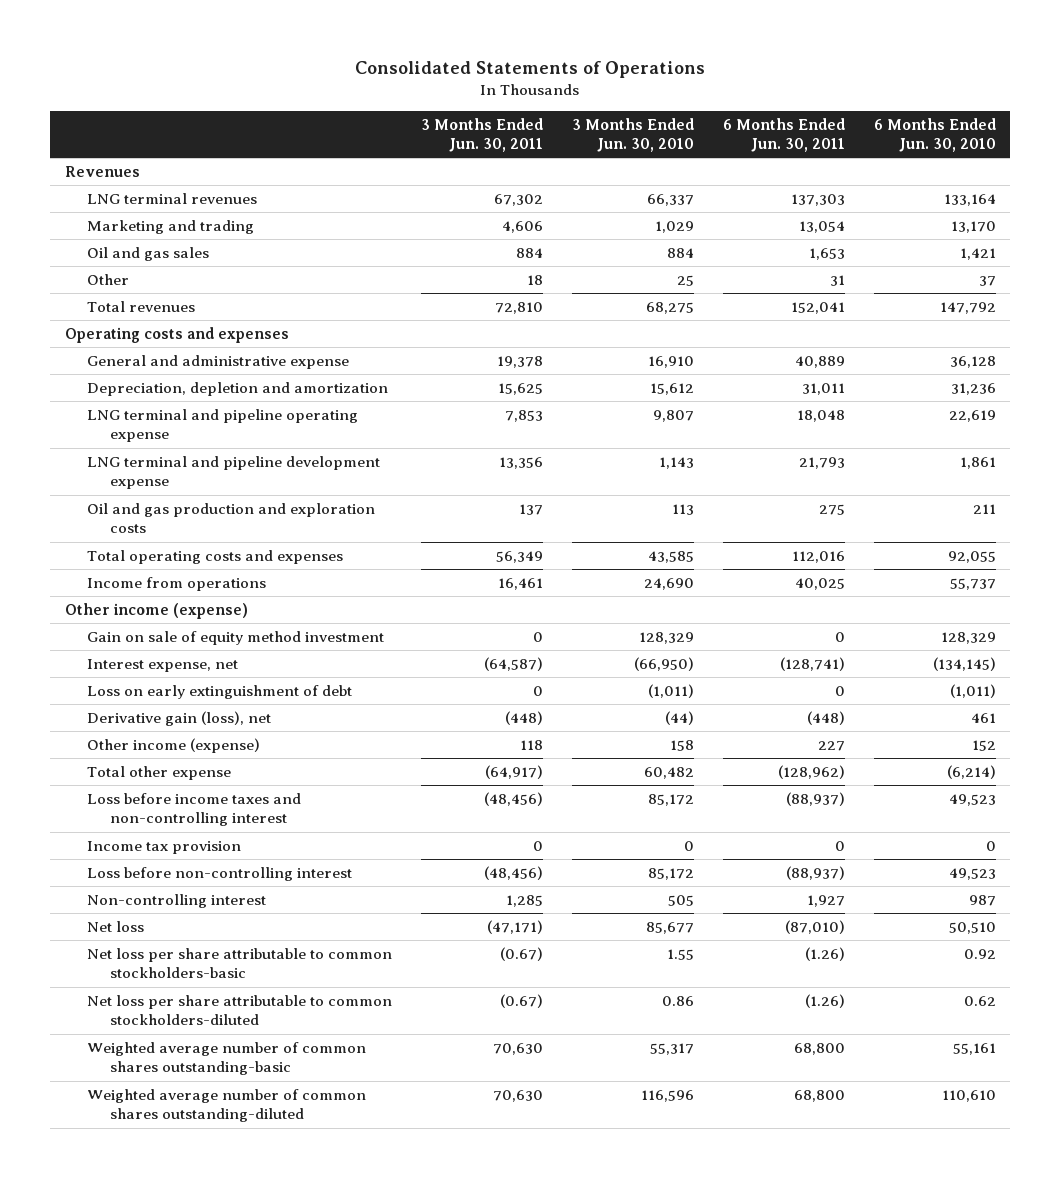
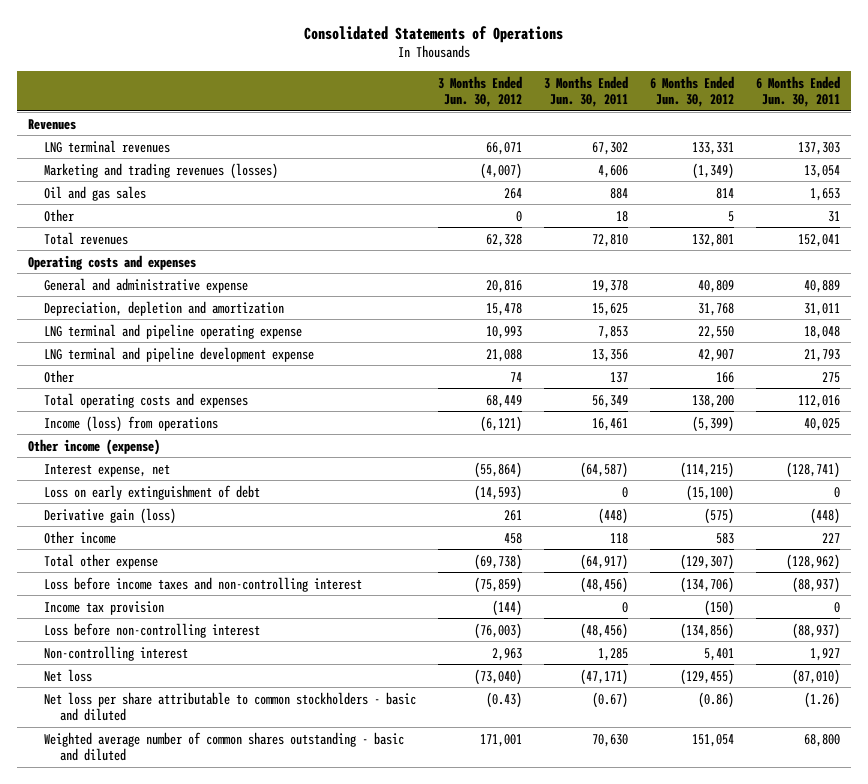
- | 3 Months Ended Jun. 30, 2011 | 3 Months Ended Jun. 30, 2010 | 6 Months Ended Jun. 30, 2011 | 6 Months Ended Jun. 30, 2010
+ | 3 Months Ended Jun. 30, 2012 | 3 Months Ended Jun. 30, 2011 | 6 Months Ended Jun. 30, 2012 | 6 Months Ended Jun. 30, 2011
- Marketing and trading | 4,606 | 1,029 | 13,054 | 13,170
+ Marketing and trading revenues (losses) | (4,007) | 4,606 | (1,349) | 13,054
- Oil and gas production and exploration costs | 137 | 113 | 275 | 211
+ Other | 74 | 137 | 166 | 275
- Income from operations | 16,461 | 24,690 | 40,025 | 55,737
+ Income (loss) from operations | (6,121) | 16,461 | (5,399) | 40,025
- Gain on sale of equity method investment | 0 | 128,329 | 0 | 128,329
- Derivative gain (loss), net | (448) | (44) | (448) | 461
- Other income (expense) | 118 | 158 | 227 | 152
+ Derivative gain (loss) | 261 | (448) | (575) | (448)
+ Other income | 458 | 118 | 583 | 227
- Net loss per share attributable to common stockholders-basic | (0.67) | 1.55 | (1.26) | 0.92
- Net loss per share attributable to common stockholders-diluted | (0.67) | 0.86 | (1.26) | 0.62
- Weighted average number of common shares outstanding-basic | 70,630 | 55,317 | 68,800 | 55,161
- Weighted average number of common shares outstanding-diluted | 70,630 | 116,596 | 68,800 | 110,610
+ Net loss per share attributable to common stockholders - basic and diluted | (0.43) | (0.67) | (0.86) | (1.26)
+ Weighted average number of common shares outstanding - basic and diluted | 171,001 | 70,630 | 151,054 | 68,800

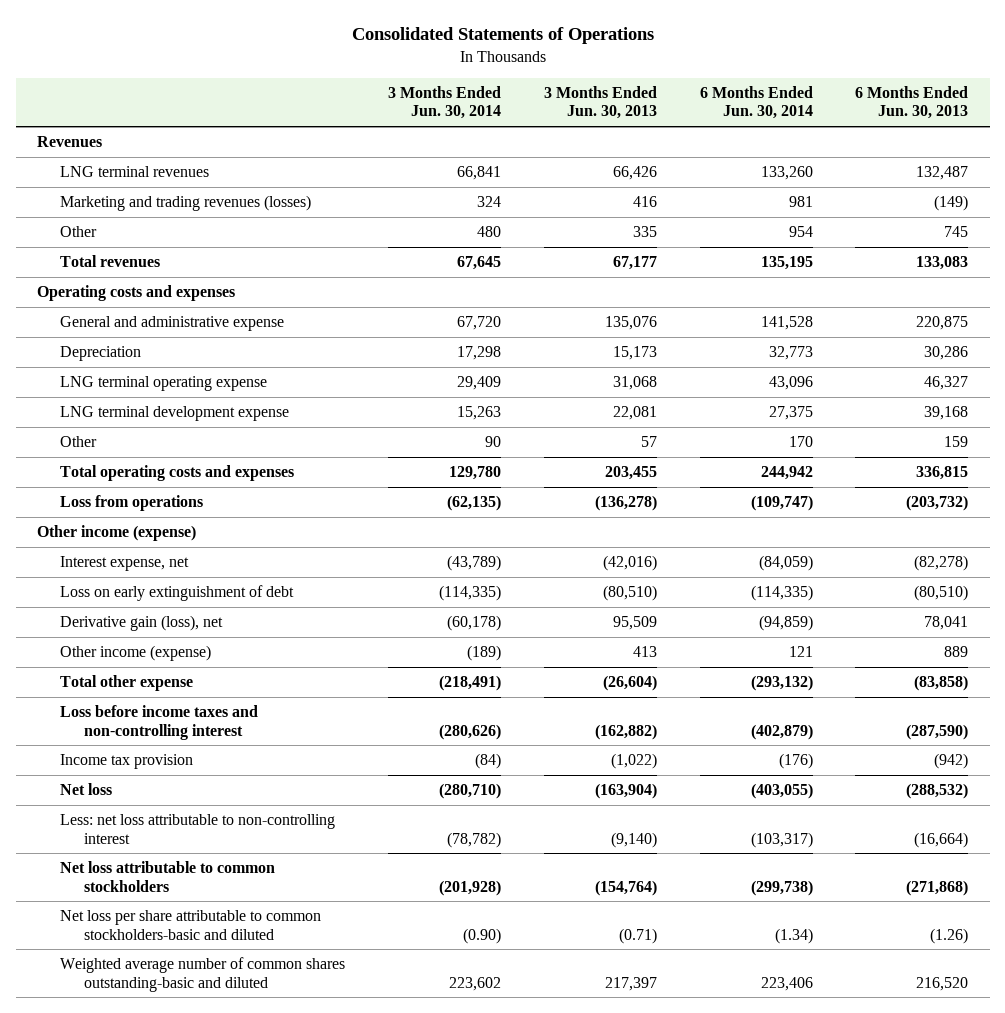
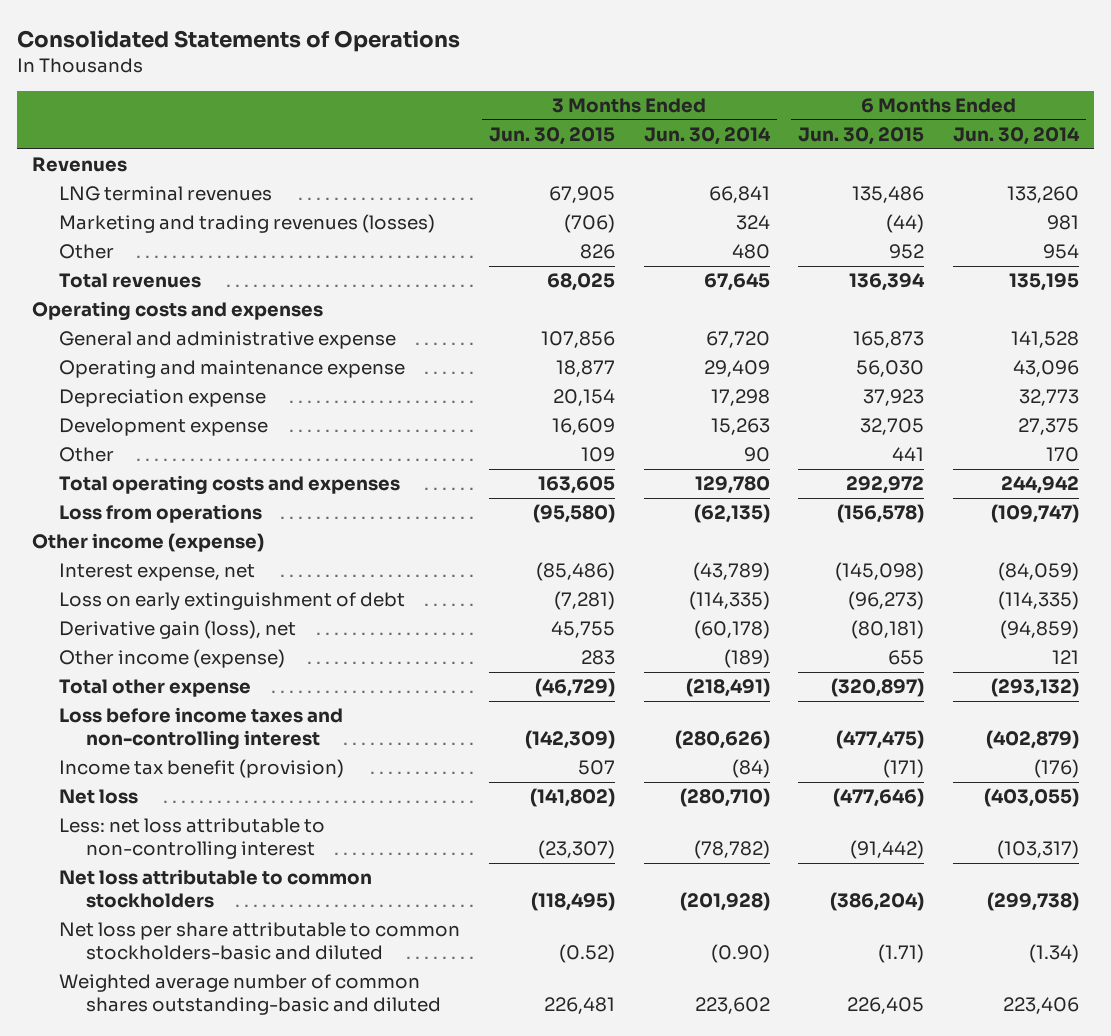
- | 3 Months Ended Jun. 30, 2014 | 3 Months Ended Jun. 30, 2013 | 6 Months Ended Jun. 30, 2014 | 6 Months Ended Jun. 30, 2013
+ | 3 Months Ended Jun. 30, 2015 | 3 Months Ended Jun. 30, 2014 | 6 Months Ended Jun. 30, 2015 | 6 Months Ended Jun. 30, 2014
- Depreciation | 17,298 | 15,173 | 32,773 | 30,286
- LNG terminal operating expense | 29,409 | 31,068 | 43,096 | 46,327
- LNG terminal development expense | 15,263 | 22,081 | 27,375 | 39,168
+ Operating and maintenance expense | 18,877 | 29,409 | 56,030 | 43,096
+ Depreciation expense | 20,154 | 17,298 | 37,923 | 32,773
+ Development expense | 16,609 | 15,263 | 32,705 | 27,375
- Income tax provision | (84) | (1,022) | (176) | (942)
+ Income tax benefit (provision) | 507 | (84) | (171) | (176)

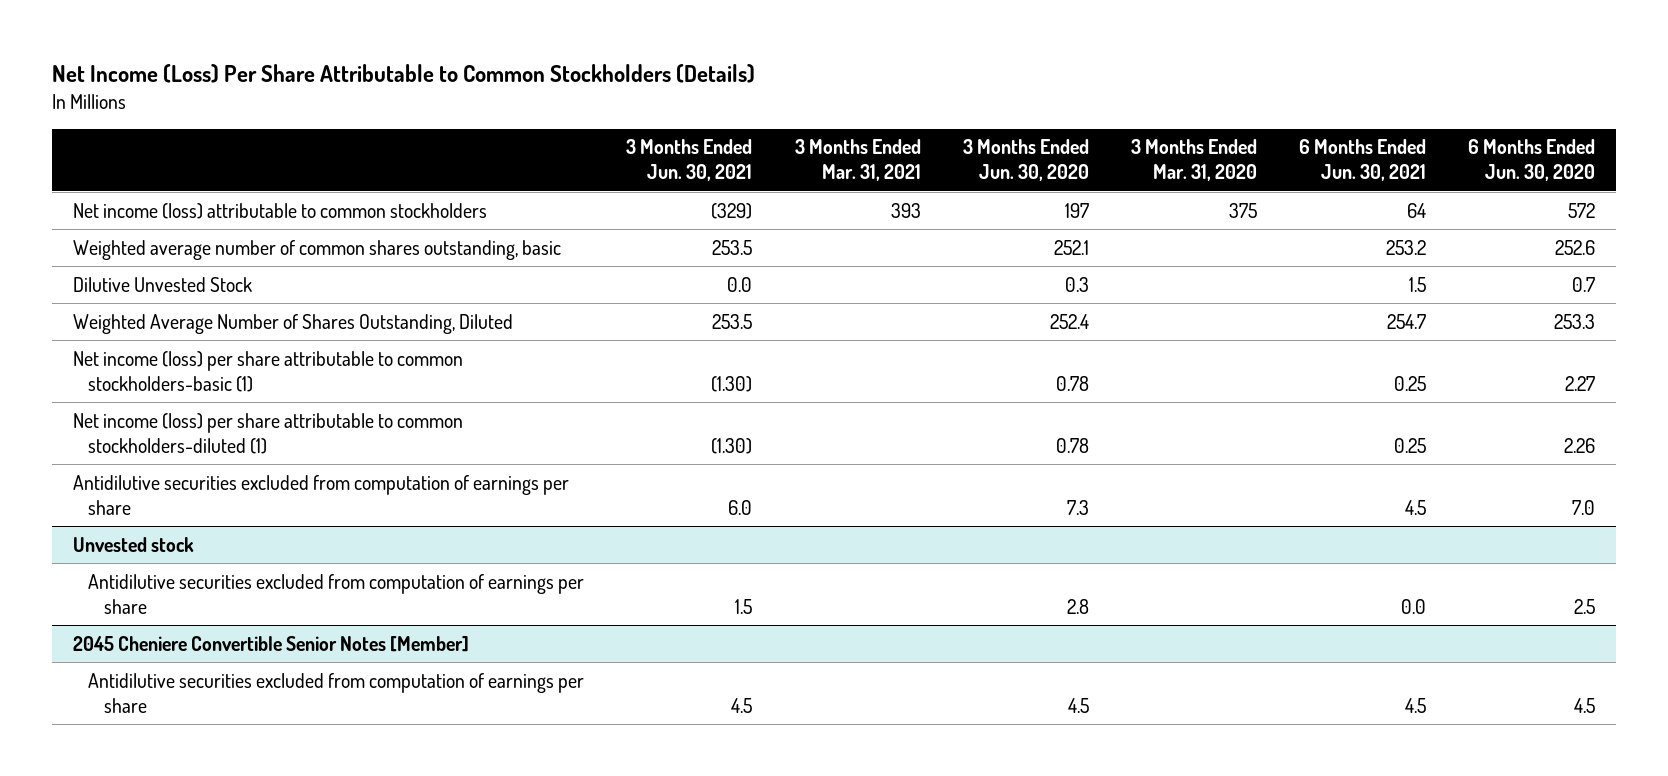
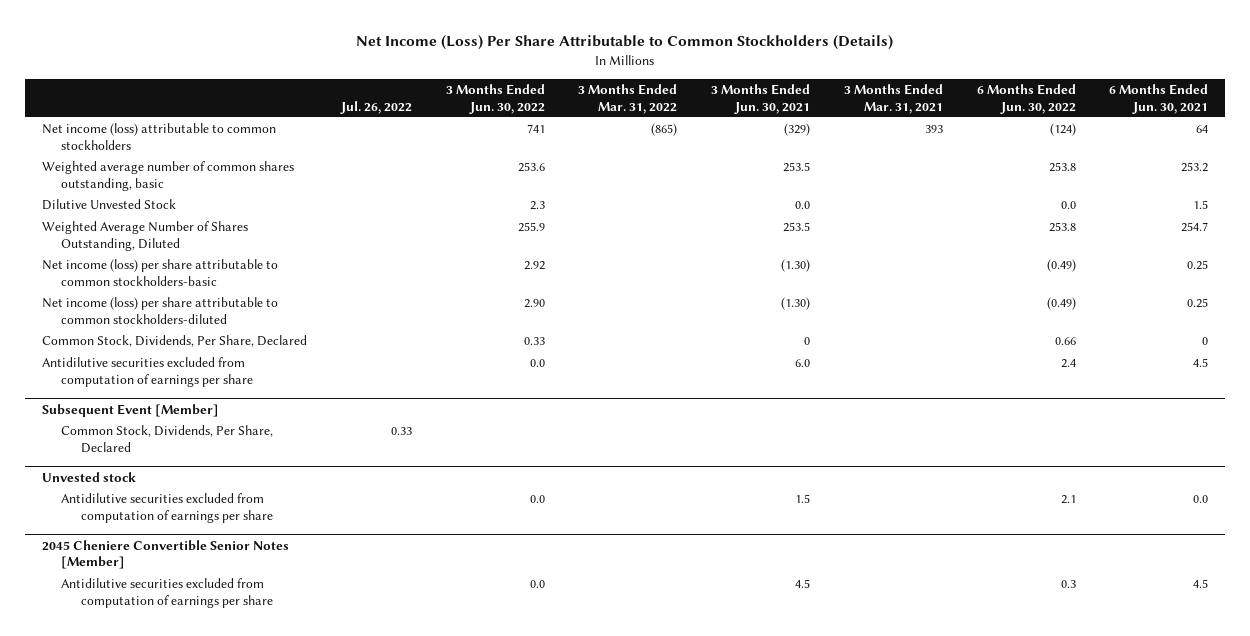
- | 3 Months Ended Jun. 30, 2021 | 3 Months Ended Mar. 31, 2021 | 3 Months Ended Jun. 30, 2020 | 3 Months Ended Mar. 31, 2020 | 6 Months Ended Jun. 30, 2021 | 6 Months Ended Jun. 30, 2020
+ | Jul. 26, 2022 | 3 Months Ended Jun. 30, 2022 | 3 Months Ended Mar. 31, 2022 | 3 Months Ended Jun. 30, 2021 | 3 Months Ended Mar. 31, 2021 | 6 Months Ended Jun. 30, 2022 | 6 Months Ended Jun. 30, 2021
- Net income (loss) per share attributable to common stockholders-basic (1) | (1.30) | | 0.78 | | 0.25 | 2.27
- Net income (loss) per share attributable to common stockholders-diluted (1) | (1.30) | | 0.78 | | 0.25 | 2.26
+ Net income (loss) per share attributable to common stockholders-basic | | 2.92 | | (1.30) | | (0.49) | 0.25
+ Net income (loss) per share attributable to common stockholders-diluted | | 2.90 | | (1.30) | | (0.49) | 0.25
+ Common Stock, Dividends, Per Share, Declared | | 0.33 | | 0 | | 0.66 | 0
+ Subsequent Event [Member]
+ Common Stock, Dividends, Per Share, Declared | 0.33 | | | | | |

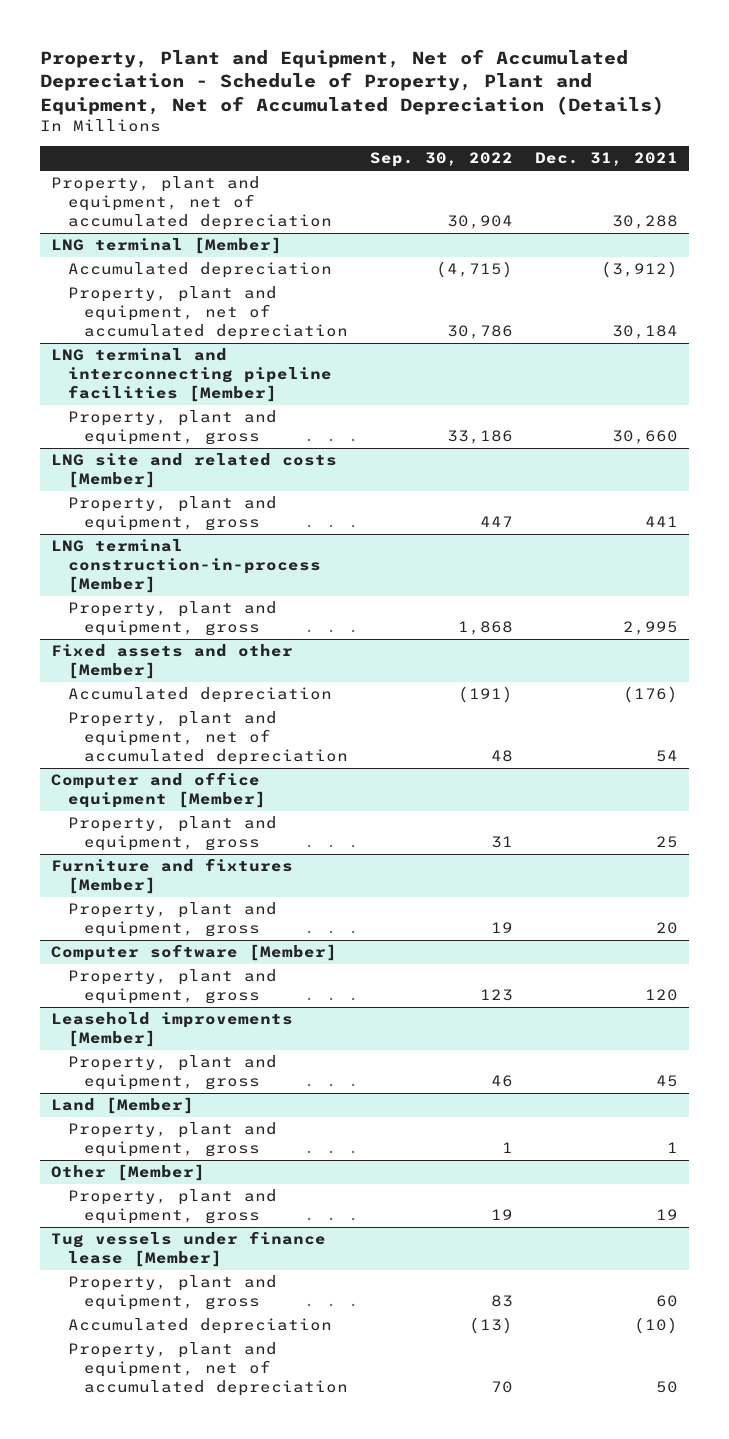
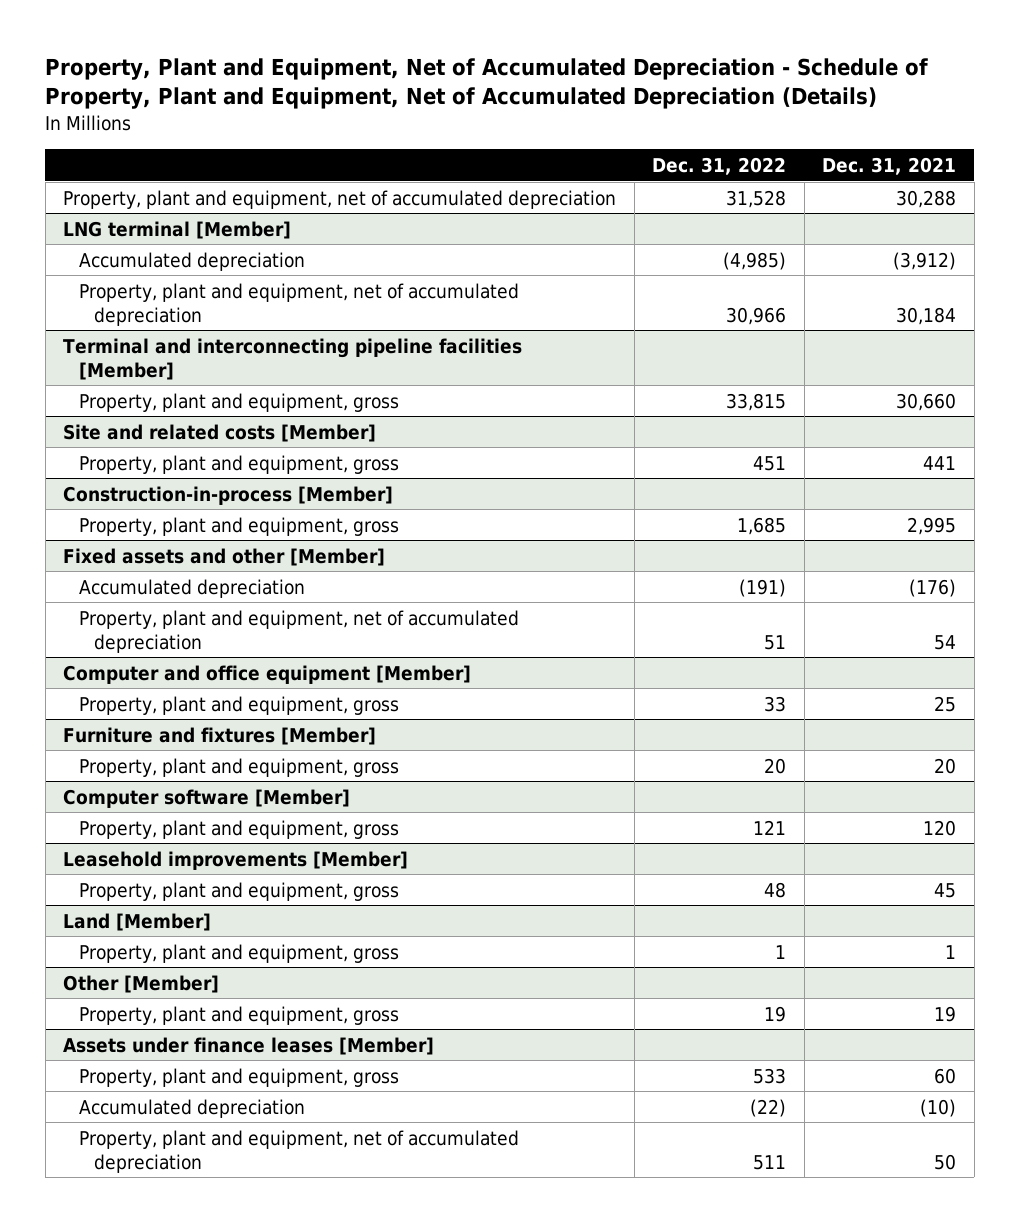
- | Sep. 30, 2022 | Dec. 31, 2021
+ | Dec. 31, 2022 | Dec. 31, 2021
- LNG terminal and interconnecting pipeline facilities [Member]
+ Terminal and interconnecting pipeline facilities [Member]
- LNG site and related costs [Member]
+ Site and related costs [Member]
- LNG terminal construction-in-process [Member]
+ Construction-in-process [Member]
- Tug vessels under finance lease [Member]
+ Assets under finance leases [Member]

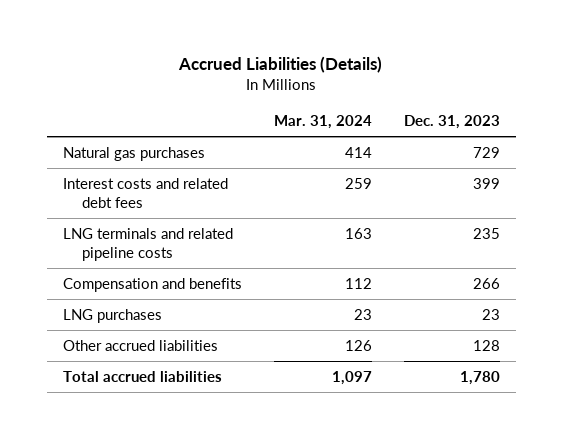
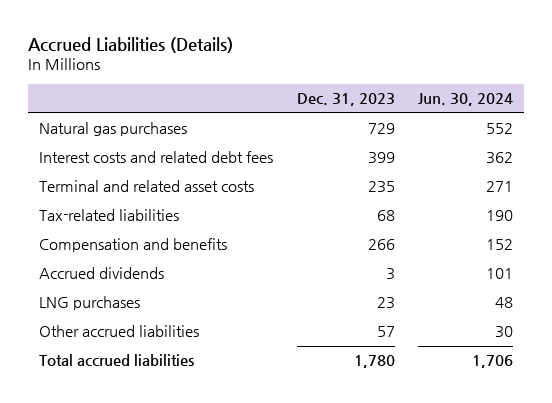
- | Mar. 31, 2024 | Dec. 31, 2023
+ | Dec. 31, 2023 | Jun. 30, 2024
- LNG terminals and related pipeline costs | 163 | 235
+ Terminal and related asset costs | 235 | 271
+ Tax-related liabilities | 68 | 190
+ Accrued dividends | 3 | 101
- Other accrued liabilities | 126 | 128
+ Other accrued liabilities | 57 | 30

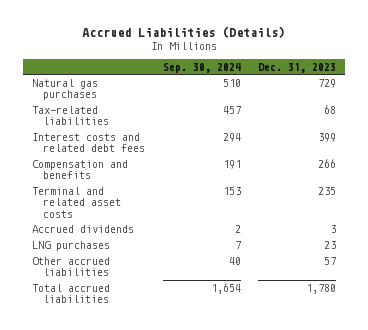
- | Dec. 31, 2023 | Jun. 30, 2024
+ | Sep. 30, 2024 | Dec. 31, 2023
moved down: Interest costs and related debt fees | 294 | 399
moved down: Terminal and related asset costs | 153 | 235

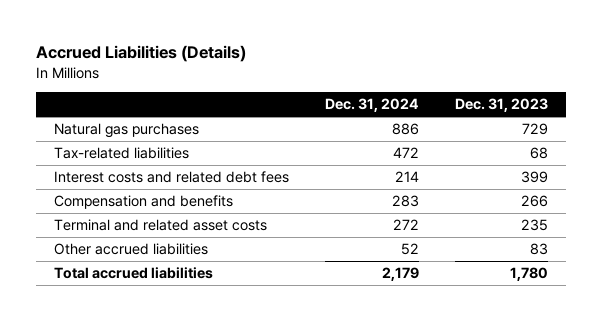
- | Sep. 30, 2024 | Dec. 31, 2023
+ | Dec. 31, 2024 | Dec. 31, 2023
- Accrued dividends | 2 | 3
- LNG purchases | 7 | 23
- Other accrued liabilities | 40 | 57
+ Other accrued liabilities | 52 | 83

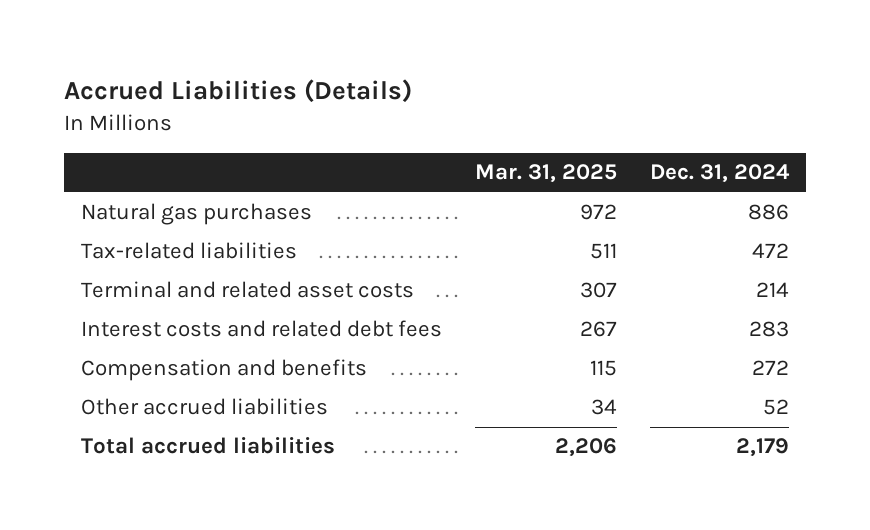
- | Dec. 31, 2024 | Dec. 31, 2023
+ | Mar. 31, 2025 | Dec. 31, 2024
- Interest costs and related debt fees | 214 | 399
- Compensation and benefits | 283 | 266
- Terminal and related asset costs | 272 | 235
+ Terminal and related asset costs | 307 | 214
+ Interest costs and related debt fees | 267 | 283
+ Compensation and benefits | 115 | 272

